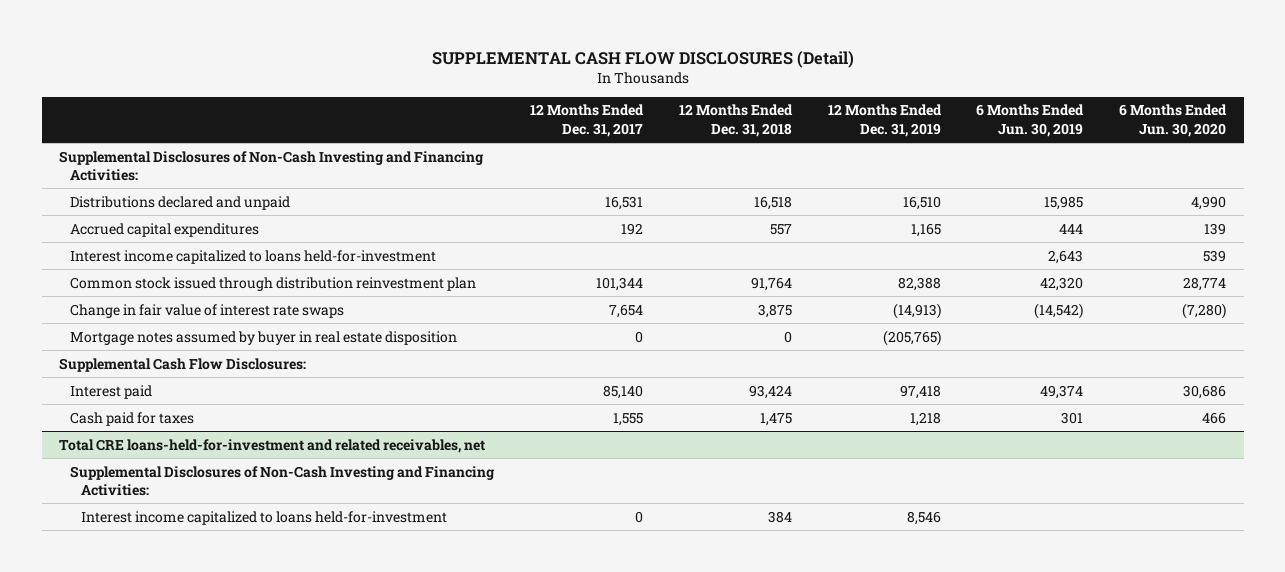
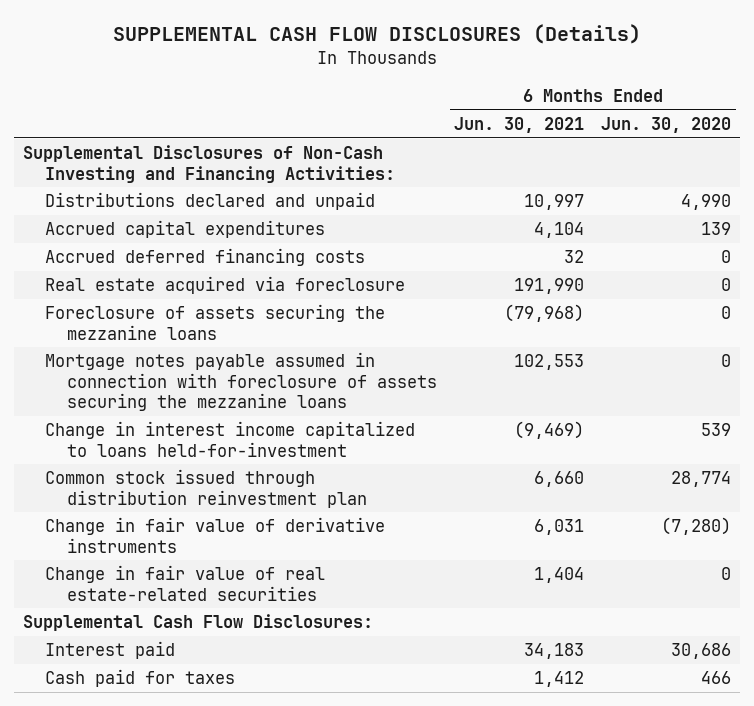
- SUPPLEMENTAL CASH FLOW DISCLOSURES (Detail)
+ SUPPLEMENTAL CASH FLOW DISCLOSURES (Details)
- | 12 Months Ended Dec. 31, 2017 | 12 Months Ended Dec. 31, 2018 | 12 Months Ended Dec. 31, 2019 | 6 Months Ended Jun. 30, 2019 | 6 Months Ended Jun. 30, 2020
+ | 6 Months Ended Jun. 30, 2021 | 6 Months Ended Jun. 30, 2020
- Interest income capitalized to loans held-for-investment | | | | 2,643 | 539
+ Accrued deferred financing costs | 32 | 0
+ Real estate acquired via foreclosure | 191,990 | 0
+ Foreclosure of assets securing the mezzanine loans | (79,968) | 0
+ Mortgage notes payable assumed in connection with foreclosure of assets securing the mezzanine loans | 102,553 | 0
+ Change in interest income capitalized to loans held-for-investment | (9,469) | 539
- Change in fair value of interest rate swaps | 7,654 | 3,875 | (14,913) | (14,542) | (7,280)
- Mortgage notes assumed by buyer in real estate disposition | 0 | 0 | (205,765) | |
+ Change in fair value of derivative instruments | 6,031 | (7,280)
+ Change in fair value of real estate-related securities | 1,404 | 0
- Total CRE loans-held-for-investment and related receivables, net
- Supplemental Disclosures of Non-Cash Investing and Financing Activities:
- Interest income capitalized to loans held-for-investment | 0 | 384 | 8,546 | |

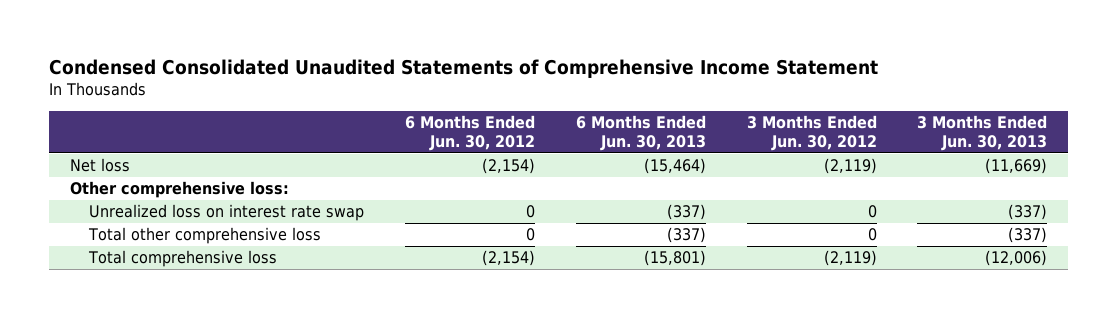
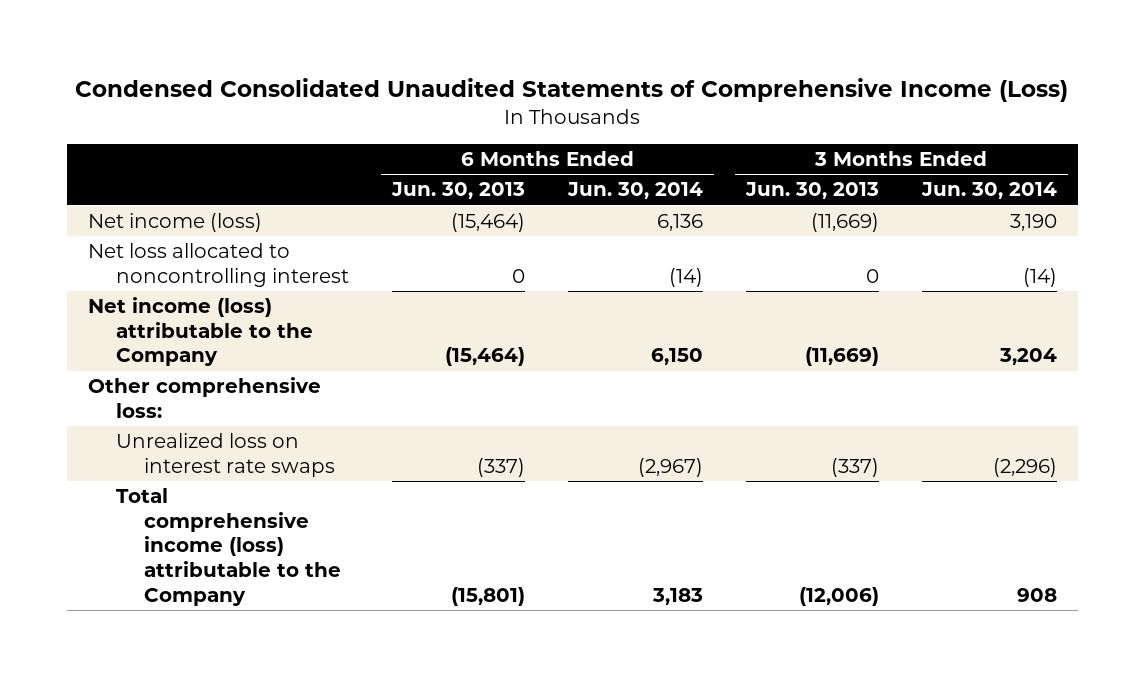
- Condensed Consolidated Unaudited Statements of Comprehensive Income Statement
+ Condensed Consolidated Unaudited Statements of Comprehensive Income (Loss)
- | 6 Months Ended Jun. 30, 2012 | 6 Months Ended Jun. 30, 2013 | 3 Months Ended Jun. 30, 2012 | 3 Months Ended Jun. 30, 2013
+ | 6 Months Ended Jun. 30, 2013 | 6 Months Ended Jun. 30, 2014 | 3 Months Ended Jun. 30, 2013 | 3 Months Ended Jun. 30, 2014
- Net loss | (2,154) | (15,464) | (2,119) | (11,669)
+ Net income (loss) | (15,464) | 6,136 | (11,669) | 3,190
+ Net loss allocated to noncontrolling interest | 0 | (14) | 0 | (14)
+ Net income (loss) attributable to the Company | (15,464) | 6,150 | (11,669) | 3,204
- Unrealized loss on interest rate swap | 0 | (337) | 0 | (337)
- Total other comprehensive loss | 0 | (337) | 0 | (337)
- Total comprehensive loss | (2,154) | (15,801) | (2,119) | (12,006)
+ Unrealized loss on interest rate swaps | (337) | (2,967) | (337) | (2,296)
+ Total comprehensive income (loss) attributable to the Company | (15,801) | 3,183 | (12,006) | 908

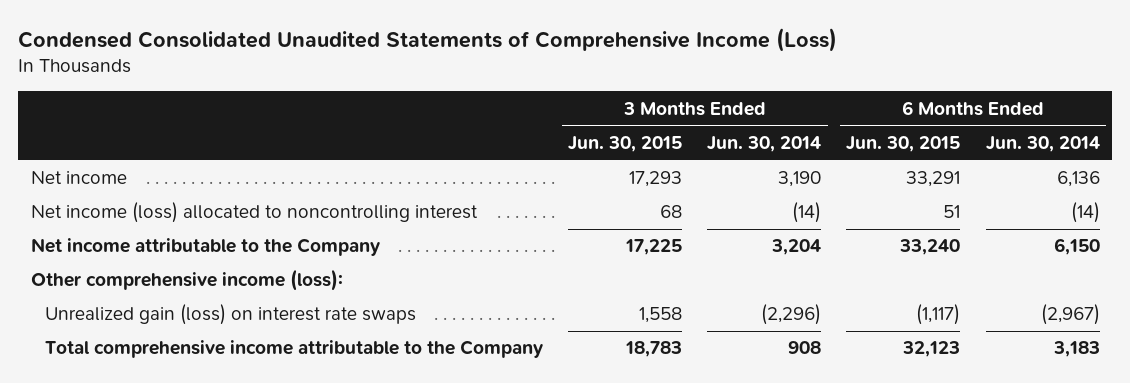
- | 6 Months Ended Jun. 30, 2013 | 6 Months Ended Jun. 30, 2014 | 3 Months Ended Jun. 30, 2013 | 3 Months Ended Jun. 30, 2014
+ | 3 Months Ended Jun. 30, 2015 | 3 Months Ended Jun. 30, 2014 | 6 Months Ended Jun. 30, 2015 | 6 Months Ended Jun. 30, 2014
- Net income (loss) | (15,464) | 6,136 | (11,669) | 3,190
- Net loss allocated to noncontrolling interest | 0 | (14) | 0 | (14)
- Net income (loss) attributable to the Company | (15,464) | 6,150 | (11,669) | 3,204
- Other comprehensive loss:
- Unrealized loss on interest rate swaps | (337) | (2,967) | (337) | (2,296)
- Total comprehensive income (loss) attributable to the Company | (15,801) | 3,183 | (12,006) | 908
+ Net income | 17,293 | 3,190 | 33,291 | 6,136
+ Net income (loss) allocated to noncontrolling interest | 68 | (14) | 51 | (14)
+ Net income attributable to the Company | 17,225 | 3,204 | 33,240 | 6,150
+ Other comprehensive income (loss):
+ Unrealized gain (loss) on interest rate swaps | 1,558 | (2,296) | (1,117) | (2,967)
+ Total comprehensive income attributable to the Company | 18,783 | 908 | 32,123 | 3,183

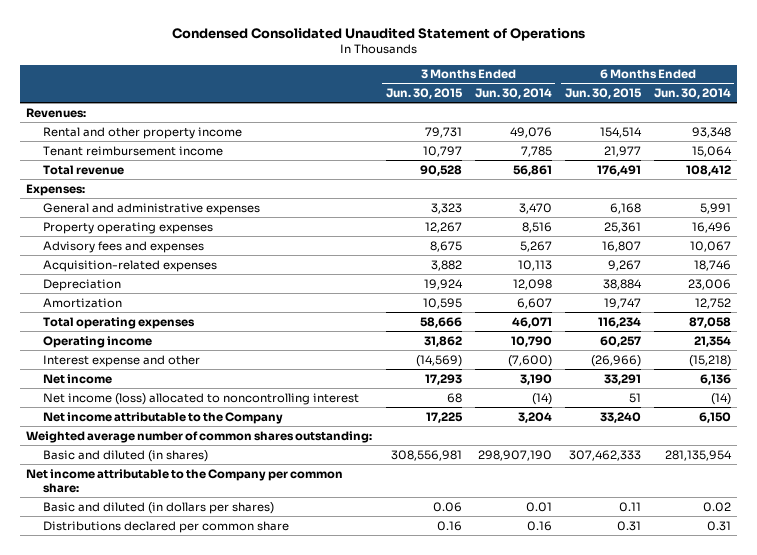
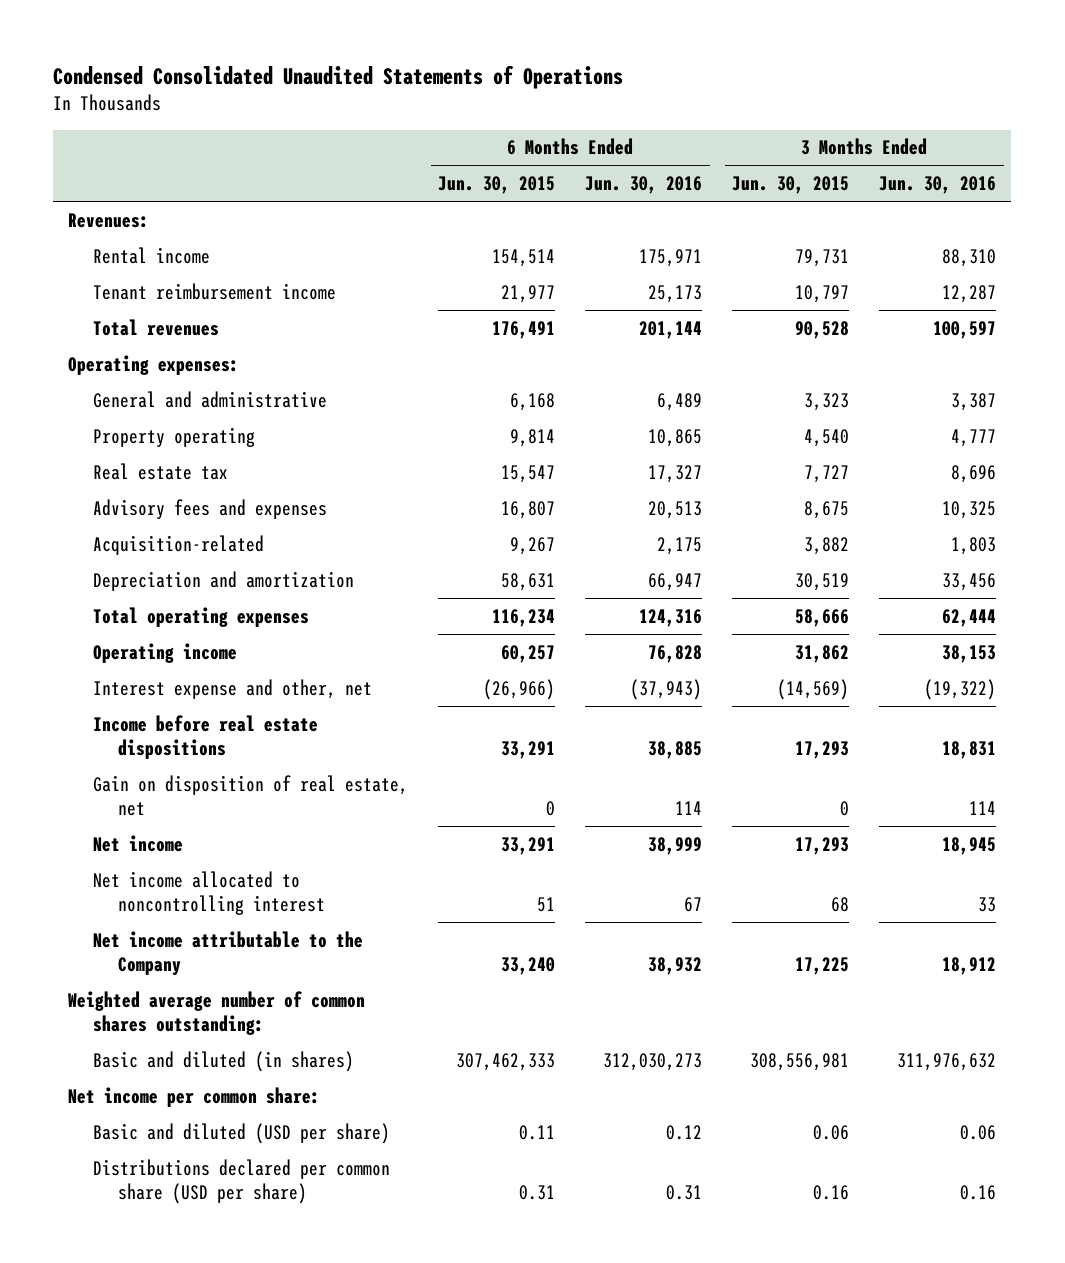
- Condensed Consolidated Unaudited Statement of Operations
+ Condensed Consolidated Unaudited Statements of Operations
- | 3 Months Ended Jun. 30, 2015 | 3 Months Ended Jun. 30, 2014 | 6 Months Ended Jun. 30, 2015 | 6 Months Ended Jun. 30, 2014
+ | 6 Months Ended Jun. 30, 2015 | 6 Months Ended Jun. 30, 2016 | 3 Months Ended Jun. 30, 2015 | 3 Months Ended Jun. 30, 2016
- Rental and other property income | 79,731 | 49,076 | 154,514 | 93,348
+ Rental income | 154,514 | 175,971 | 79,731 | 88,310
- Total revenue | 90,528 | 56,861 | 176,491 | 108,412
- Expenses:
- General and administrative expenses | 3,323 | 3,470 | 6,168 | 5,991
- Property operating expenses | 12,267 | 8,516 | 25,361 | 16,496
+ Total revenues | 176,491 | 201,144 | 90,528 | 100,597
+ Operating expenses:
+ General and administrative | 6,168 | 6,489 | 3,323 | 3,387
+ Property operating | 9,814 | 10,865 | 4,540 | 4,777
+ Real estate tax | 15,547 | 17,327 | 7,727 | 8,696
- Acquisition-related expenses | 3,882 | 10,113 | 9,267 | 18,746
- Depreciation | 19,924 | 12,098 | 38,884 | 23,006
- Amortization | 10,595 | 6,607 | 19,747 | 12,752
+ Acquisition-related | 9,267 | 2,175 | 3,882 | 1,803
+ Depreciation and amortization | 58,631 | 66,947 | 30,519 | 33,456
- Interest expense and other | (14,569) | (7,600) | (26,966) | (15,218)
+ Interest expense and other, net | (26,966) | (37,943) | (14,569) | (19,322)
+ Income before real estate dispositions | 33,291 | 38,885 | 17,293 | 18,831
+ Gain on disposition of real estate, net | 0 | 114 | 0 | 114
- Net income (loss) allocated to noncontrolling interest | 68 | (14) | 51 | (14)
+ Net income allocated to noncontrolling interest | 51 | 67 | 68 | 33
- Net income attributable to the Company per common share:
- Basic and diluted (in dollars per shares) | 0.06 | 0.01 | 0.11 | 0.02
- Distributions declared per common share | 0.16 | 0.16 | 0.31 | 0.31
+ Net income per common share:
+ Basic and diluted (USD per share) | 0.11 | 0.12 | 0.06 | 0.06
+ Distributions declared per common share (USD per share) | 0.31 | 0.31 | 0.16 | 0.16

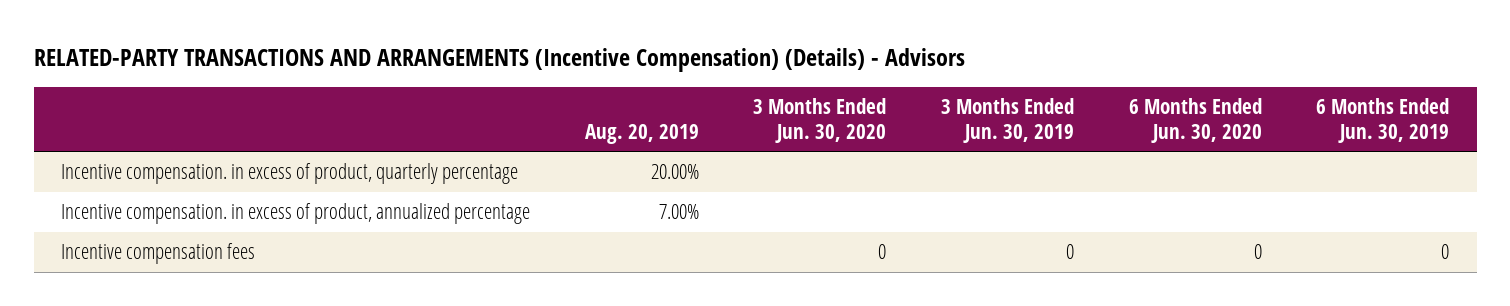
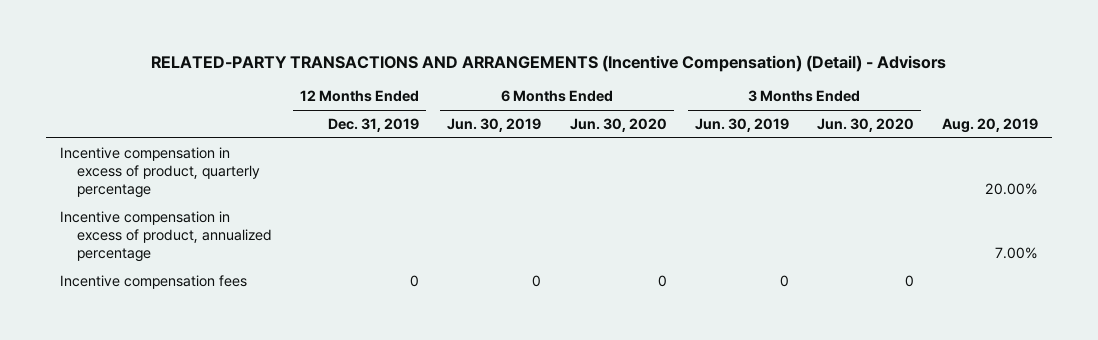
- RELATED-PARTY TRANSACTIONS AND ARRANGEMENTS (Incentive Compensation) (Details) - Advisors
+ RELATED-PARTY TRANSACTIONS AND ARRANGEMENTS (Incentive Compensation) (Detail) - Advisors
- | Aug. 20, 2019 | 3 Months Ended Jun. 30, 2020 | 3 Months Ended Jun. 30, 2019 | 6 Months Ended Jun. 30, 2020 | 6 Months Ended Jun. 30, 2019
+ | 12 Months Ended Dec. 31, 2019 | 6 Months Ended Jun. 30, 2019 | 6 Months Ended Jun. 30, 2020 | 3 Months Ended Jun. 30, 2019 | 3 Months Ended Jun. 30, 2020 | Aug. 20, 2019
- Incentive compensation. in excess of product, quarterly percentage | 20.00% | | | |
- Incentive compensation. in excess of product, annualized percentage | 7.00% | | | |
+ Incentive compensation in excess of product, quarterly percentage | | | | | | 20.00%
+ Incentive compensation in excess of product, annualized percentage | | | | | | 7.00%

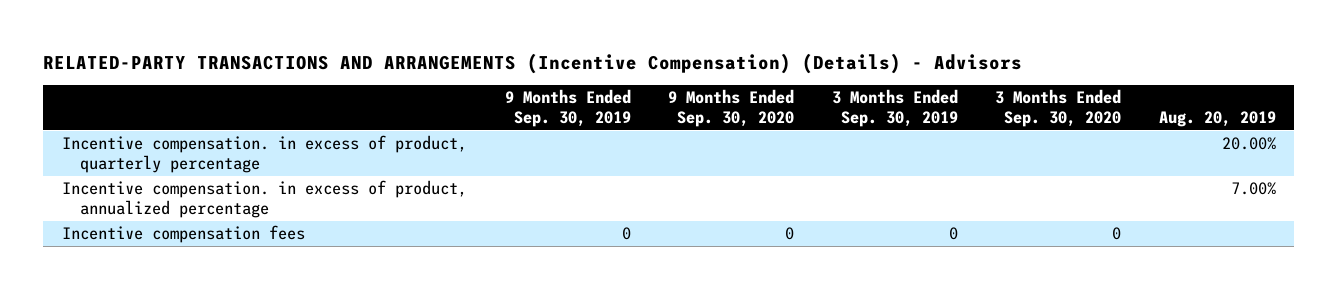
- RELATED-PARTY TRANSACTIONS AND ARRANGEMENTS (Incentive Compensation) (Detail) - Advisors
+ RELATED-PARTY TRANSACTIONS AND ARRANGEMENTS (Incentive Compensation) (Details) - Advisors
- | 12 Months Ended Dec. 31, 2019 | 6 Months Ended Jun. 30, 2019 | 6 Months Ended Jun. 30, 2020 | 3 Months Ended Jun. 30, 2019 | 3 Months Ended Jun. 30, 2020 | Aug. 20, 2019
+ | 9 Months Ended Sep. 30, 2019 | 9 Months Ended Sep. 30, 2020 | 3 Months Ended Sep. 30, 2019 | 3 Months Ended Sep. 30, 2020 | Aug. 20, 2019
- Incentive compensation in excess of product, quarterly percentage | | | | | | 20.00%
- Incentive compensation in excess of product, annualized percentage | | | | | | 7.00%
+ Incentive compensation. in excess of product, quarterly percentage | | | | | 20.00%
+ Incentive compensation. in excess of product, annualized percentage | | | | | 7.00%

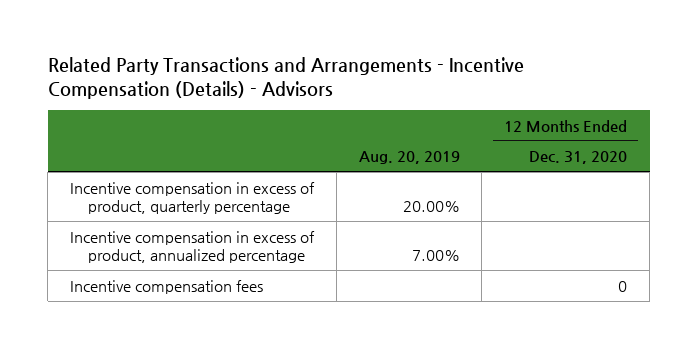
- RELATED-PARTY TRANSACTIONS AND ARRANGEMENTS (Incentive Compensation) (Details) - Advisors
+ Related Party Transactions and Arrangements - Incentive Compensation (Details) - Advisors
- | 9 Months Ended Sep. 30, 2019 | 9 Months Ended Sep. 30, 2020 | 3 Months Ended Sep. 30, 2019 | 3 Months Ended Sep. 30, 2020 | Aug. 20, 2019
+ | Aug. 20, 2019 | 12 Months Ended Dec. 31, 2020
- Incentive compensation. in excess of product, quarterly percentage | | | | | 20.00%
- Incentive compensation. in excess of product, annualized percentage | | | | | 7.00%
+ Incentive compensation in excess of product, quarterly percentage | 20.00% |
+ Incentive compensation in excess of product, annualized percentage | 7.00% |

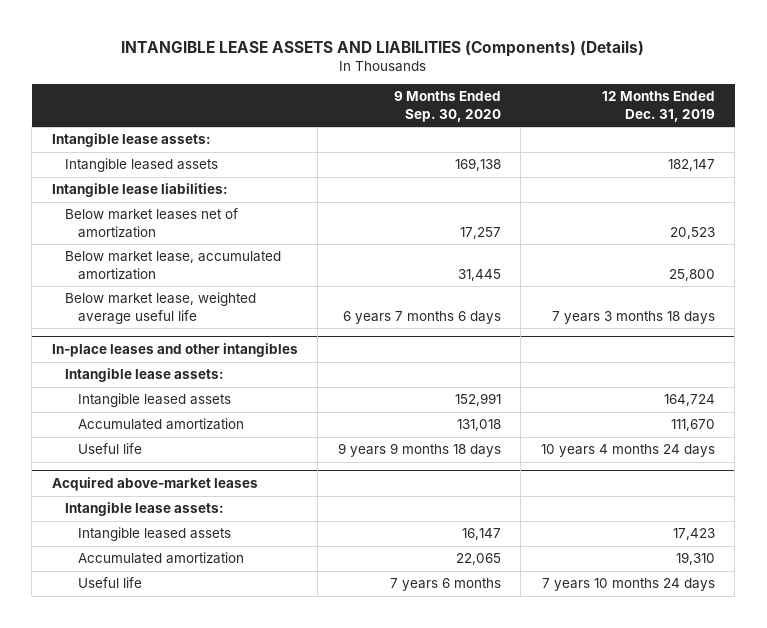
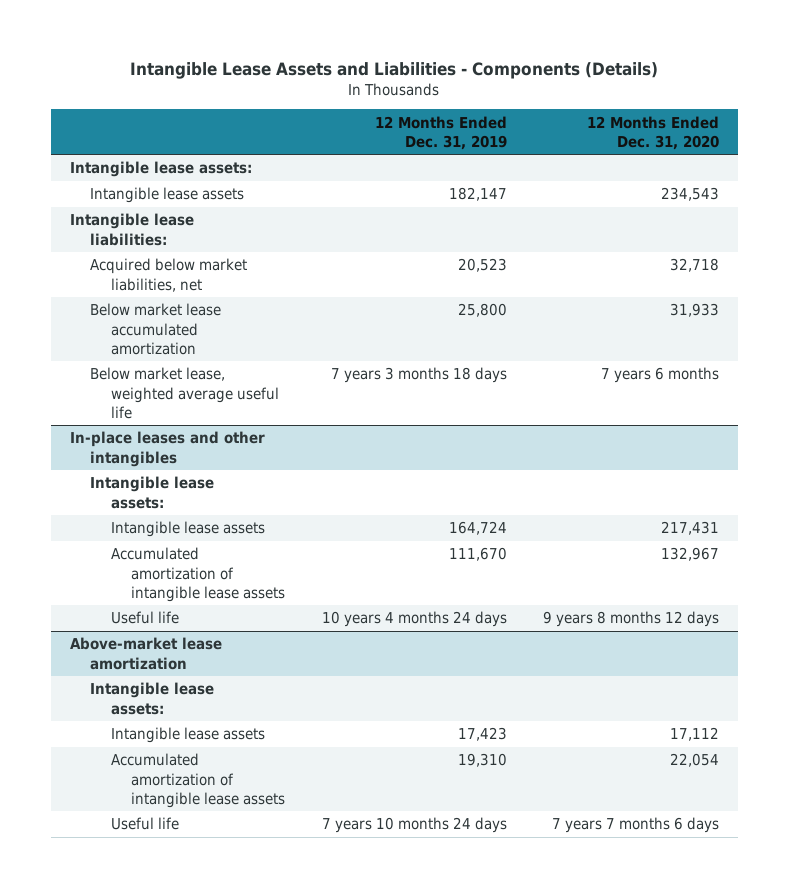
- INTANGIBLE LEASE ASSETS AND LIABILITIES (Components) (Details)
+ Intangible Lease Assets and Liabilities - Components (Details)
- | 9 Months Ended Sep. 30, 2020 | 12 Months Ended Dec. 31, 2019
+ | 12 Months Ended Dec. 31, 2019 | 12 Months Ended Dec. 31, 2020
- Intangible leased assets | 169,138 | 182,147
+ Intangible lease assets | 182,147 | 234,543
- Below market leases net of amortization | 17,257 | 20,523
- Below market lease, accumulated amortization | 31,445 | 25,800
+ Acquired below market liabilities, net | 20,523 | 32,718
+ Below market lease accumulated amortization | 25,800 | 31,933
@ In-place leases and other intangibles
- Intangible leased assets | 152,991 | 164,724
- Accumulated amortization | 131,018 | 111,670
+ Intangible lease assets | 164,724 | 217,431
+ Accumulated amortization of intangible lease assets | 111,670 | 132,967
- Acquired above-market leases
+ Above-market lease amortization
- Intangible leased assets | 16,147 | 17,423
- Accumulated amortization | 22,065 | 19,310
+ Intangible lease assets | 17,423 | 17,112
+ Accumulated amortization of intangible lease assets | 19,310 | 22,054

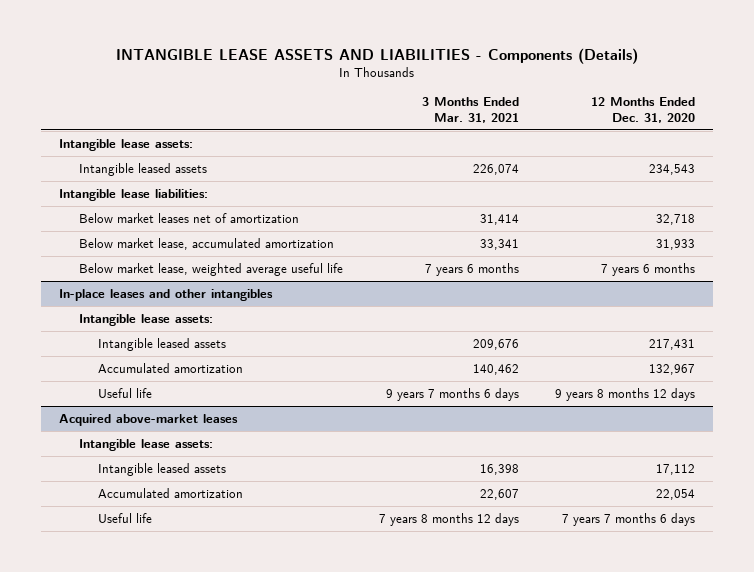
- Intangible Lease Assets and Liabilities - Components (Details)
+ INTANGIBLE LEASE ASSETS AND LIABILITIES - Components (Details)
- | 12 Months Ended Dec. 31, 2019 | 12 Months Ended Dec. 31, 2020
+ | 3 Months Ended Mar. 31, 2021 | 12 Months Ended Dec. 31, 2020
- Intangible lease assets | 182,147 | 234,543
+ Intangible leased assets | 226,074 | 234,543
- Acquired below market liabilities, net | 20,523 | 32,718
- Below market lease accumulated amortization | 25,800 | 31,933
+ Below market leases net of amortization | 31,414 | 32,718
+ Below market lease, accumulated amortization | 33,341 | 31,933
@ In-place leases and other intangibles
- Intangible lease assets | 164,724 | 217,431
- Accumulated amortization of intangible lease assets | 111,670 | 132,967
+ Intangible leased assets | 209,676 | 217,431
+ Accumulated amortization | 140,462 | 132,967
- Above-market lease amortization
+ Acquired above-market leases
- Intangible lease assets | 17,423 | 17,112
- Accumulated amortization of intangible lease assets | 19,310 | 22,054
+ Intangible leased assets | 16,398 | 17,112
+ Accumulated amortization | 22,607 | 22,054

